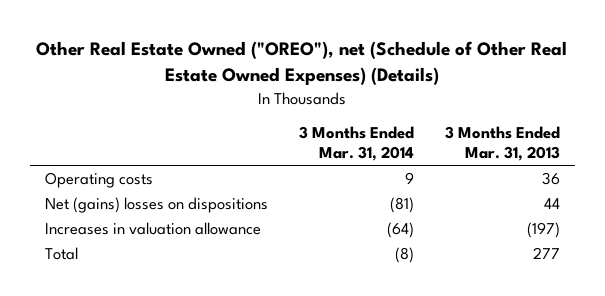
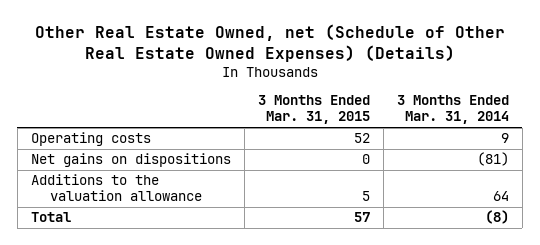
- Other Real Estate Owned ("OREO"), net (Schedule of Other Real Estate Owned Expenses) (Details)
+ Other Real Estate Owned, net (Schedule of Other Real Estate Owned Expenses) (Details)
- | 3 Months Ended Mar. 31, 2014 | 3 Months Ended Mar. 31, 2013
+ | 3 Months Ended Mar. 31, 2015 | 3 Months Ended Mar. 31, 2014
- Net (gains) losses on dispositions | (81) | 44
- Increases in valuation allowance | (64) | (197)
+ Net gains on dispositions | 0 | (81)
+ Additions to the valuation allowance | 5 | 64

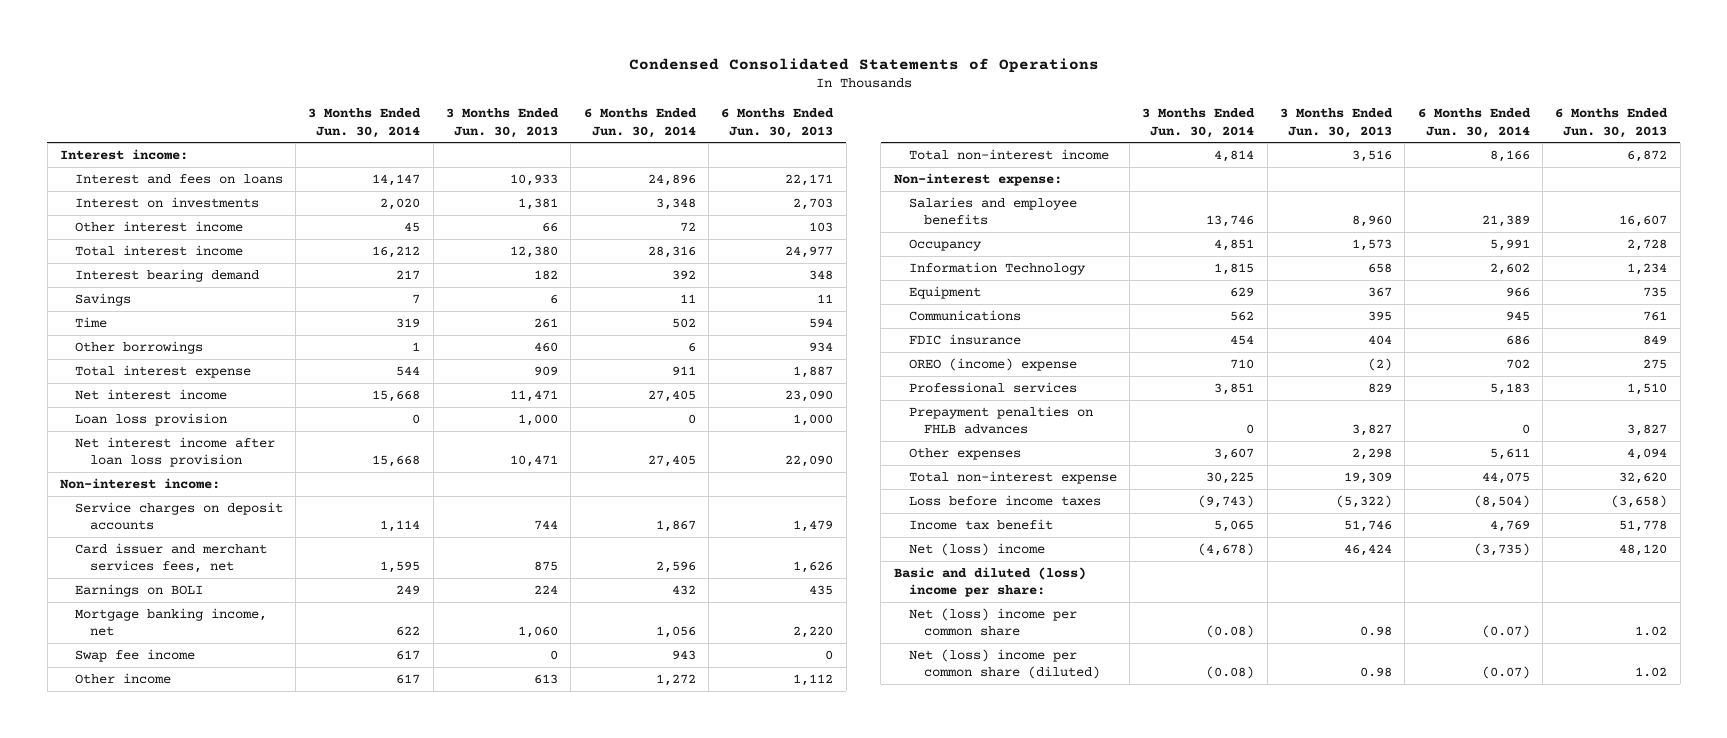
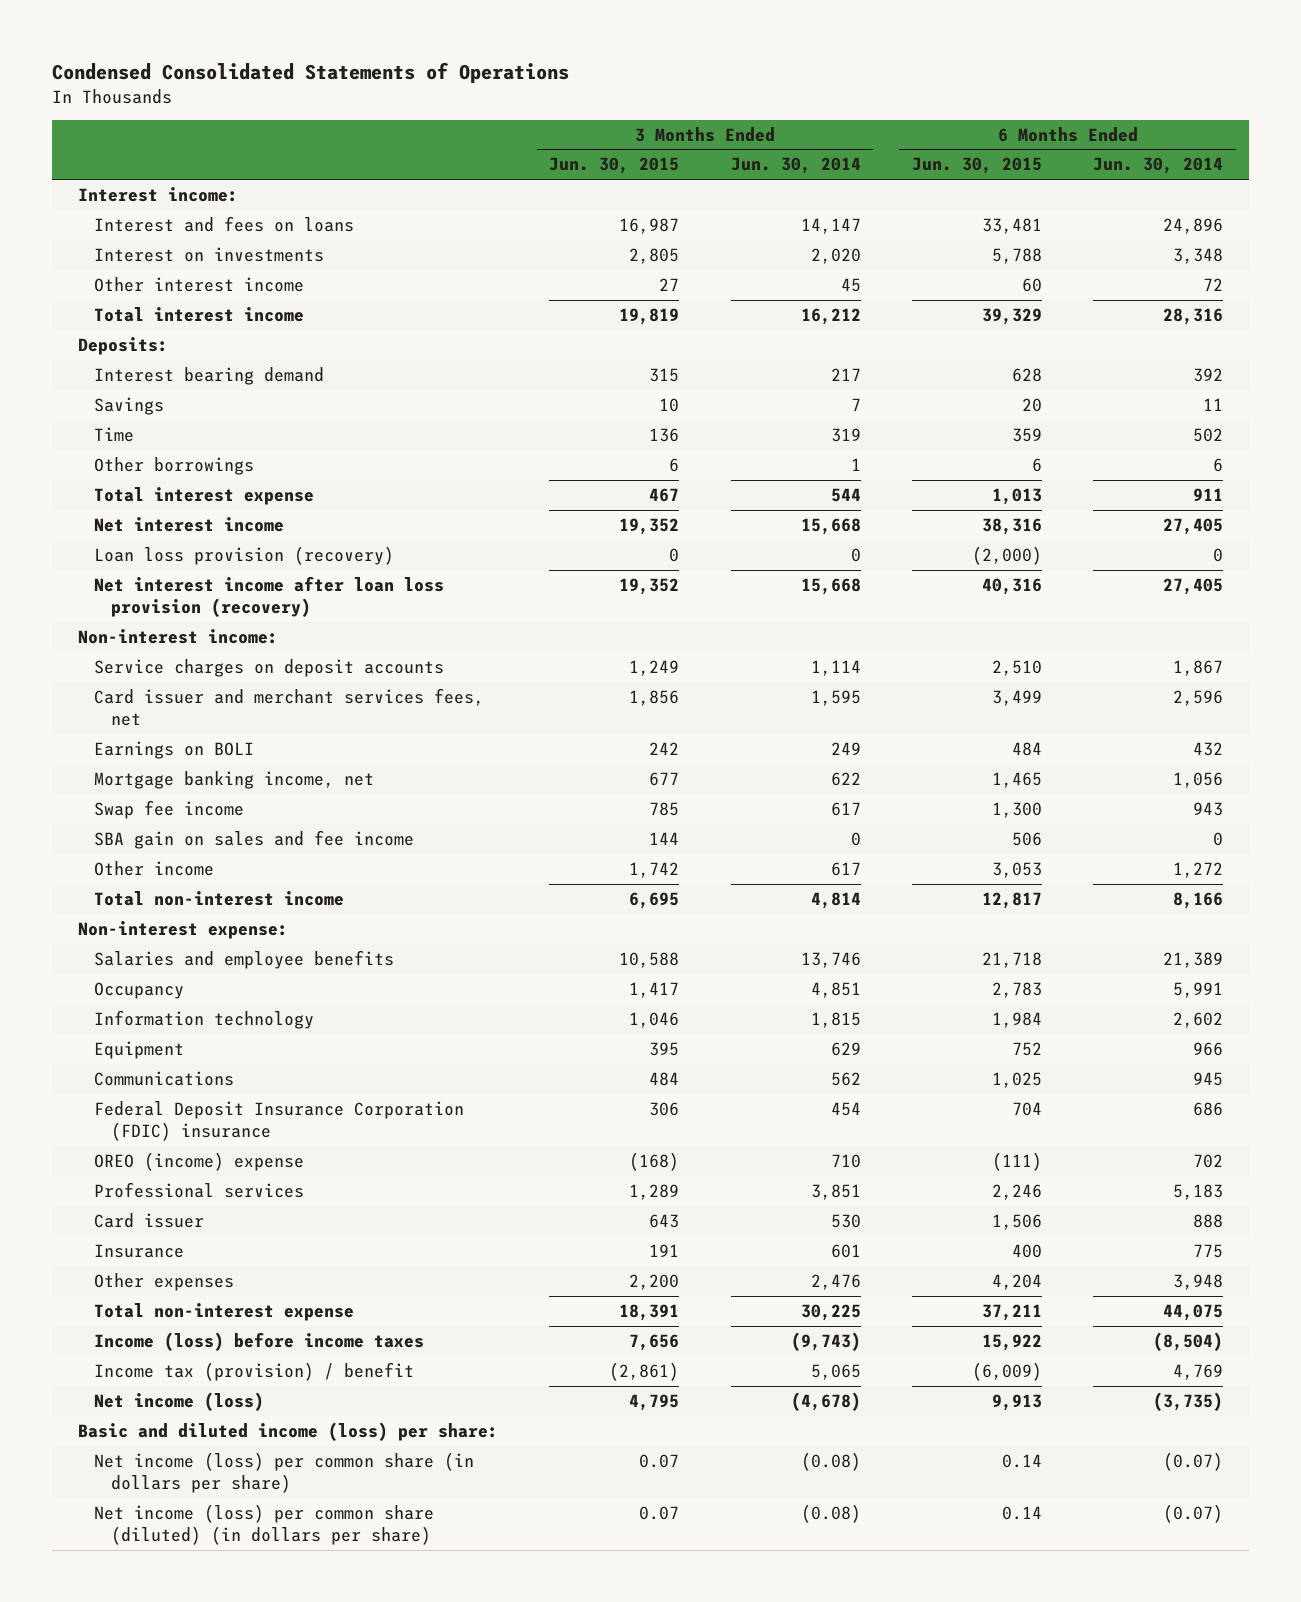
- | 3 Months Ended Jun. 30, 2014 | 3 Months Ended Jun. 30, 2013 | 6 Months Ended Jun. 30, 2014 | 6 Months Ended Jun. 30, 2013
+ | 3 Months Ended Jun. 30, 2015 | 3 Months Ended Jun. 30, 2014 | 6 Months Ended Jun. 30, 2015 | 6 Months Ended Jun. 30, 2014
+ Deposits:
- Loan loss provision | 0 | 1,000 | 0 | 1,000
- Net interest income after loan loss provision | 15,668 | 10,471 | 27,405 | 22,090
+ Loan loss provision (recovery) | 0 | 0 | (2,000) | 0
+ Net interest income after loan loss provision (recovery) | 19,352 | 15,668 | 40,316 | 27,405
+ SBA gain on sales and fee income | 144 | 0 | 506 | 0
- Information Technology | 1,815 | 658 | 2,602 | 1,234
+ Information technology | 1,046 | 1,815 | 1,984 | 2,602
- FDIC insurance | 454 | 404 | 686 | 849
+ Federal Deposit Insurance Corporation (FDIC) insurance | 306 | 454 | 704 | 686
- Prepayment penalties on FHLB advances | 0 | 3,827 | 0 | 3,827
- Other expenses | 3,607 | 2,298 | 5,611 | 4,094
+ Card issuer | 643 | 530 | 1,506 | 888
+ Insurance | 191 | 601 | 400 | 775
+ Other expenses | 2,200 | 2,476 | 4,204 | 3,948
- Loss before income taxes | (9,743) | (5,322) | (8,504) | (3,658)
- Income tax benefit | 5,065 | 51,746 | 4,769 | 51,778
- Net (loss) income | (4,678) | 46,424 | (3,735) | 48,120
- Basic and diluted (loss) income per share:
- Net (loss) income per common share | (0.08) | 0.98 | (0.07) | 1.02
- Net (loss) income per common share (diluted) | (0.08) | 0.98 | (0.07) | 1.02
+ Income (loss) before income taxes | 7,656 | (9,743) | 15,922 | (8,504)
+ Income tax (provision) / benefit | (2,861) | 5,065 | (6,009) | 4,769
+ Net income (loss) | 4,795 | (4,678) | 9,913 | (3,735)
+ Basic and diluted income (loss) per share:
+ Net income (loss) per common share (in dollars per share) | 0.07 | (0.08) | 0.14 | (0.07)
+ Net income (loss) per common share (diluted) (in dollars per share) | 0.07 | (0.08) | 0.14 | (0.07)

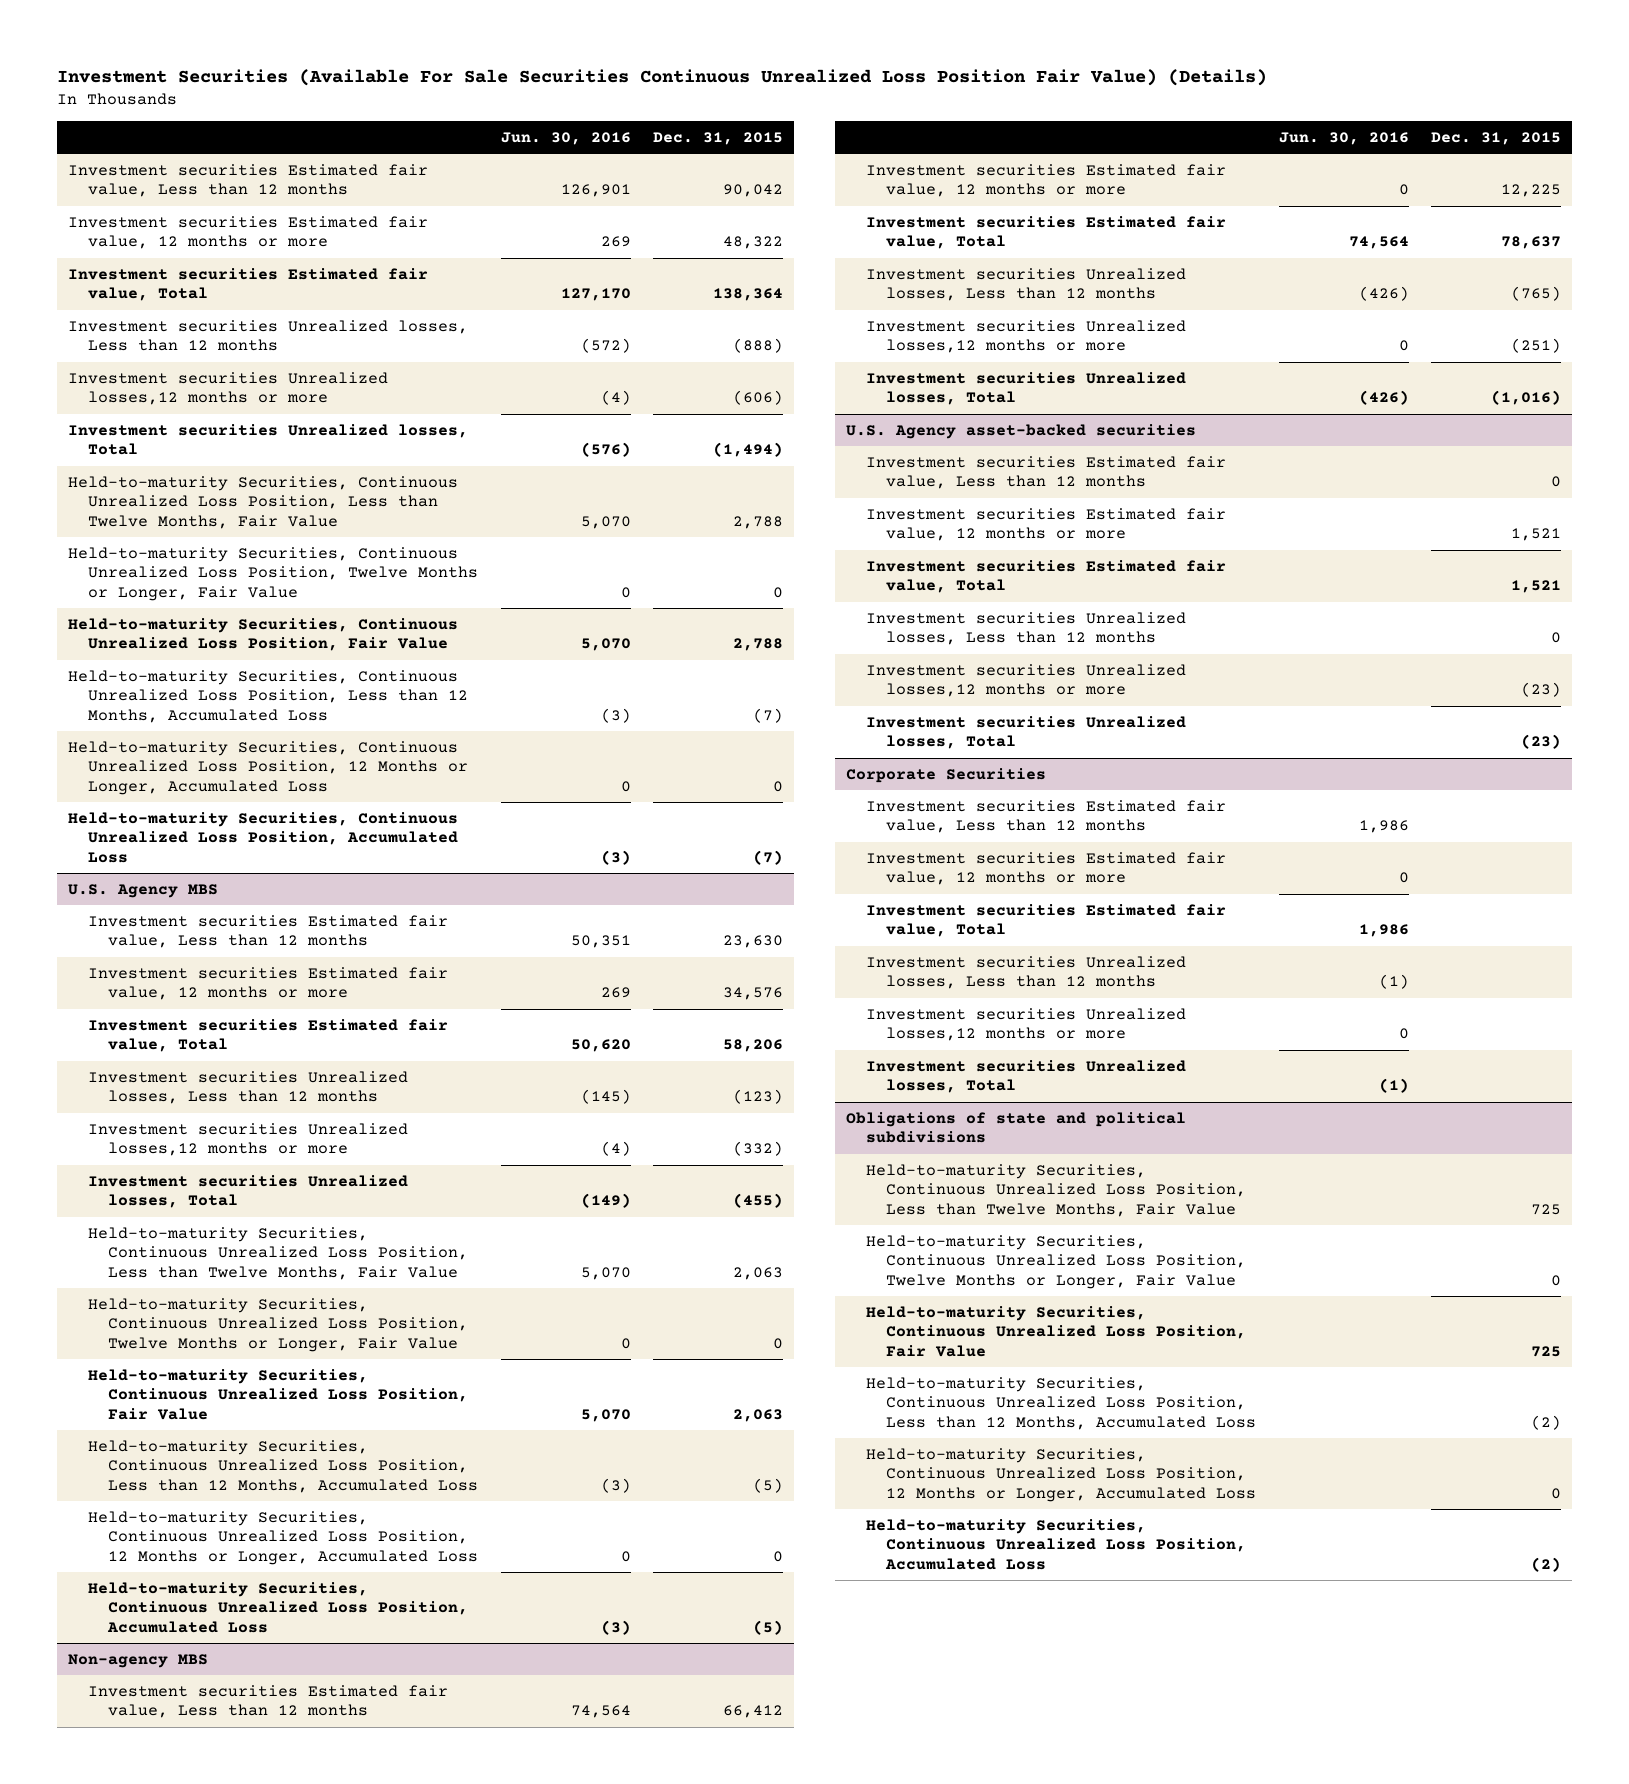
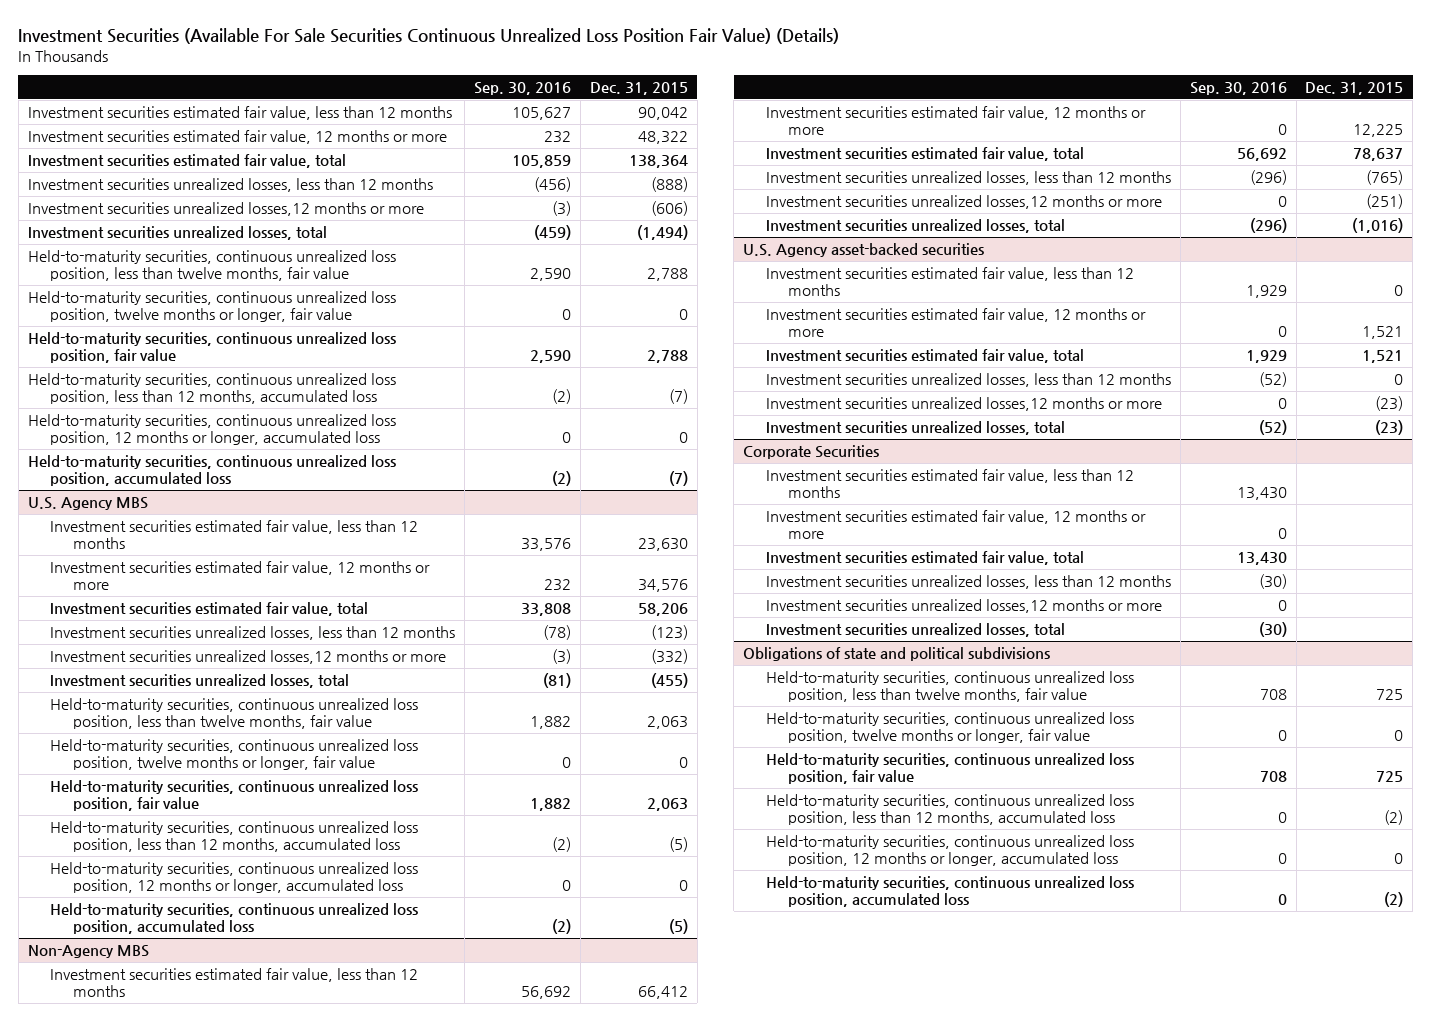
- | Jun. 30, 2016 | Dec. 31, 2015
+ | Sep. 30, 2016 | Dec. 31, 2015
- Investment securities Estimated fair value, Less than 12 months | 126,901 | 90,042
- Investment securities Estimated fair value, 12 months or more | 269 | 48,322
- Investment securities Estimated fair value, Total | 127,170 | 138,364
- Investment securities Unrealized losses, Less than 12 months | (572) | (888)
- Investment securities Unrealized losses,12 months or more | (4) | (606)
- Investment securities Unrealized losses, Total | (576) | (1,494)
- Held-to-maturity Securities, Continuous Unrealized Loss Position, Less than Twelve Months, Fair Value | 5,070 | 2,788
- Held-to-maturity Securities, Continuous Unrealized Loss Position, Twelve Months or Longer, Fair Value | 0 | 0
- Held-to-maturity Securities, Continuous Unrealized Loss Position, Fair Value | 5,070 | 2,788
- Held-to-maturity Securities, Continuous Unrealized Loss Position, Less than 12 Months, Accumulated Loss | (3) | (7)
- Held-to-maturity Securities, Continuous Unrealized Loss Position, 12 Months or Longer, Accumulated Loss | 0 | 0
- Held-to-maturity Securities, Continuous Unrealized Loss Position, Accumulated Loss | (3) | (7)
+ Investment securities estimated fair value, less than 12 months | 105,627 | 90,042
+ Investment securities estimated fair value, 12 months or more | 232 | 48,322
+ Investment securities estimated fair value, total | 105,859 | 138,364
+ Investment securities unrealized losses, less than 12 months | (456) | (888)
+ Investment securities unrealized losses,12 months or more | (3) | (606)
+ Investment securities unrealized losses, total | (459) | (1,494)
+ Held-to-maturity securities, continuous unrealized loss position, less than twelve months, fair value | 2,590 | 2,788
+ Held-to-maturity securities, continuous unrealized loss position, twelve months or longer, fair value | 0 | 0
+ Held-to-maturity securities, continuous unrealized loss position, fair value | 2,590 | 2,788
+ Held-to-maturity securities, continuous unrealized loss position, less than 12 months, accumulated loss | (2) | (7)
+ Held-to-maturity securities, continuous unrealized loss position, 12 months or longer, accumulated loss | 0 | 0
+ Held-to-maturity securities, continuous unrealized loss position, accumulated loss | (2) | (7)
@ U.S. Agency MBS
- Investment securities Estimated fair value, Less than 12 months | 50,351 | 23,630
- Investment securities Estimated fair value, 12 months or more | 269 | 34,576
- Investment securities Estimated fair value, Total | 50,620 | 58,206
- Investment securities Unrealized losses, Less than 12 months | (145) | (123)
- Investment securities Unrealized losses,12 months or more | (4) | (332)
- Investment securities Unrealized losses, Total | (149) | (455)
- Held-to-maturity Securities, Continuous Unrealized Loss Position, Less than Twelve Months, Fair Value | 5,070 | 2,063
- Held-to-maturity Securities, Continuous Unrealized Loss Position, Twelve Months or Longer, Fair Value | 0 | 0
- Held-to-maturity Securities, Continuous Unrealized Loss Position, Fair Value | 5,070 | 2,063
- Held-to-maturity Securities, Continuous Unrealized Loss Position, Less than 12 Months, Accumulated Loss | (3) | (5)
- Held-to-maturity Securities, Continuous Unrealized Loss Position, 12 Months or Longer, Accumulated Loss | 0 | 0
- Held-to-maturity Securities, Continuous Unrealized Loss Position, Accumulated Loss | (3) | (5)
- Non-agency MBS
- Investment securities Estimated fair value, Less than 12 months | 74,564 | 66,412
- Investment securities Estimated fair value, 12 months or more | 0 | 12,225
- Investment securities Estimated fair value, Total | 74,564 | 78,637
- Investment securities Unrealized losses, Less than 12 months | (426) | (765)
- Investment securities Unrealized losses,12 months or more | 0 | (251)
- Investment securities Unrealized losses, Total | (426) | (1,016)
@ U.S. Agency MBS
+ Investment securities estimated fair value, less than 12 months | 33,576 | 23,630
+ Investment securities estimated fair value, 12 months or more | 232 | 34,576
+ Investment securities estimated fair value, total | 33,808 | 58,206
+ Investment securities unrealized losses, less than 12 months | (78) | (123)
+ Investment securities unrealized losses,12 months or more | (3) | (332)
+ Investment securities unrealized losses, total | (81) | (455)
+ Held-to-maturity securities, continuous unrealized loss position, less than twelve months, fair value | 1,882 | 2,063
+ Held-to-maturity securities, continuous unrealized loss position, twelve months or longer, fair value | 0 | 0
+ Held-to-maturity securities, continuous unrealized loss position, fair value | 1,882 | 2,063
+ Held-to-maturity securities, continuous unrealized loss position, less than 12 months, accumulated loss | (2) | (5)
+ Held-to-maturity securities, continuous unrealized loss position, 12 months or longer, accumulated loss | 0 | 0
+ Held-to-maturity securities, continuous unrealized loss position, accumulated loss | (2) | (5)
+ Non-Agency MBS
+ Investment securities estimated fair value, less than 12 months | 56,692 | 66,412
+ Investment securities estimated fair value, 12 months or more | 0 | 12,225
+ Investment securities estimated fair value, total | 56,692 | 78,637
+ Investment securities unrealized losses, less than 12 months | (296) | (765)
+ Investment securities unrealized losses,12 months or more | 0 | (251)
+ Investment securities unrealized losses, total | (296) | (1,016)
@ U.S. Agency asset-backed securities
- Investment securities Estimated fair value, Less than 12 months | | 0
- Investment securities Estimated fair value, 12 months or more | | 1,521
- Investment securities Estimated fair value, Total | | 1,521
- Investment securities Unrealized losses, Less than 12 months | | 0
- Investment securities Unrealized losses,12 months or more | | (23)
- Investment securities Unrealized losses, Total | | (23)
+ Investment securities estimated fair value, less than 12 months | 1,929 | 0
+ Investment securities estimated fair value, 12 months or more | 0 | 1,521
+ Investment securities estimated fair value, total | 1,929 | 1,521
+ Investment securities unrealized losses, less than 12 months | (52) | 0
+ Investment securities unrealized losses,12 months or more | 0 | (23)
+ Investment securities unrealized losses, total | (52) | (23)
@ Corporate Securities
- Investment securities Estimated fair value, Less than 12 months | 1,986 |
- Investment securities Estimated fair value, 12 months or more | 0 |
- Investment securities Estimated fair value, Total | 1,986 |
- Investment securities Unrealized losses, Less than 12 months | (1) |
- Investment securities Unrealized losses,12 months or more | 0 |
- Investment securities Unrealized losses, Total | (1) |
+ Investment securities estimated fair value, less than 12 months | 13,430 |
+ Investment securities estimated fair value, 12 months or more | 0 |
+ Investment securities estimated fair value, total | 13,430 |
+ Investment securities unrealized losses, less than 12 months | (30) |
+ Investment securities unrealized losses,12 months or more | 0 |
+ Investment securities unrealized losses, total | (30) |
@ Obligations of state and political subdivisions
- Held-to-maturity Securities, Continuous Unrealized Loss Position, Less than Twelve Months, Fair Value | | 725
- Held-to-maturity Securities, Continuous Unrealized Loss Position, Twelve Months or Longer, Fair Value | | 0
- Held-to-maturity Securities, Continuous Unrealized Loss Position, Fair Value | | 725
- Held-to-maturity Securities, Continuous Unrealized Loss Position, Less than 12 Months, Accumulated Loss | | (2)
- Held-to-maturity Securities, Continuous Unrealized Loss Position, 12 Months or Longer, Accumulated Loss | | 0
- Held-to-maturity Securities, Continuous Unrealized Loss Position, Accumulated Loss | | (2)
+ Held-to-maturity securities, continuous unrealized loss position, less than twelve months, fair value | 708 | 725
+ Held-to-maturity securities, continuous unrealized loss position, twelve months or longer, fair value | 0 | 0
+ Held-to-maturity securities, continuous unrealized loss position, fair value | 708 | 725
+ Held-to-maturity securities, continuous unrealized loss position, less than 12 months, accumulated loss | 0 | (2)
+ Held-to-maturity securities, continuous unrealized loss position, 12 months or longer, accumulated loss | 0 | 0
+ Held-to-maturity securities, continuous unrealized loss position, accumulated loss | 0 | (2)

